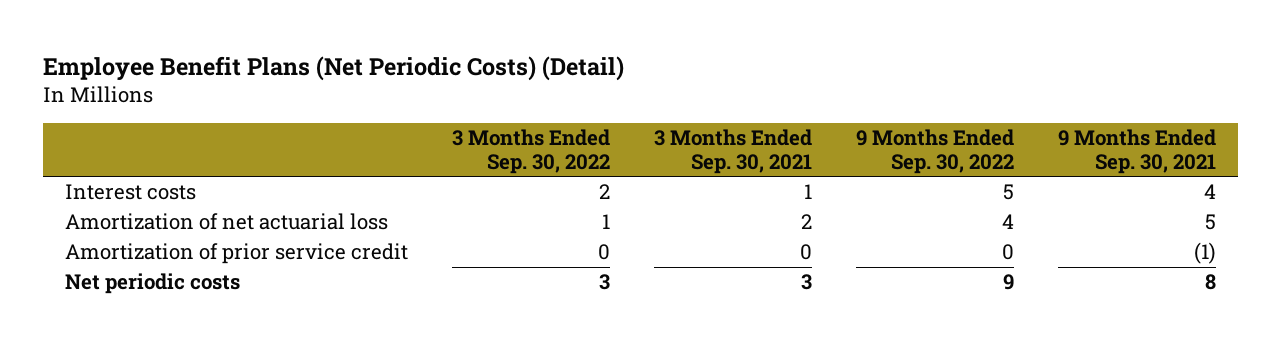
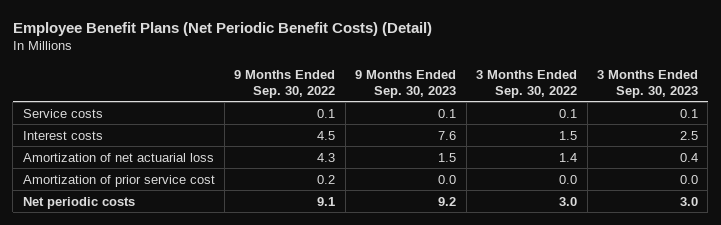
- Employee Benefit Plans (Net Periodic Costs) (Detail)
+ Employee Benefit Plans (Net Periodic Benefit Costs) (Detail)
- | 3 Months Ended Sep. 30, 2022 | 3 Months Ended Sep. 30, 2021 | 9 Months Ended Sep. 30, 2022 | 9 Months Ended Sep. 30, 2021
+ | 9 Months Ended Sep. 30, 2022 | 9 Months Ended Sep. 30, 2023 | 3 Months Ended Sep. 30, 2022 | 3 Months Ended Sep. 30, 2023
- Interest costs | 2 | 1 | 5 | 4
- Amortization of net actuarial loss | 1 | 2 | 4 | 5
- Amortization of prior service credit | 0 | 0 | 0 | (1)
- Net periodic costs | 3 | 3 | 9 | 8
+ Service costs | 0.1 | 0.1 | 0.1 | 0.1
+ Interest costs | 4.5 | 7.6 | 1.5 | 2.5
+ Amortization of net actuarial loss | 4.3 | 1.5 | 1.4 | 0.4
+ Amortization of prior service cost | 0.2 | 0.0 | 0.0 | 0.0
+ Net periodic costs | 9.1 | 9.2 | 3.0 | 3.0

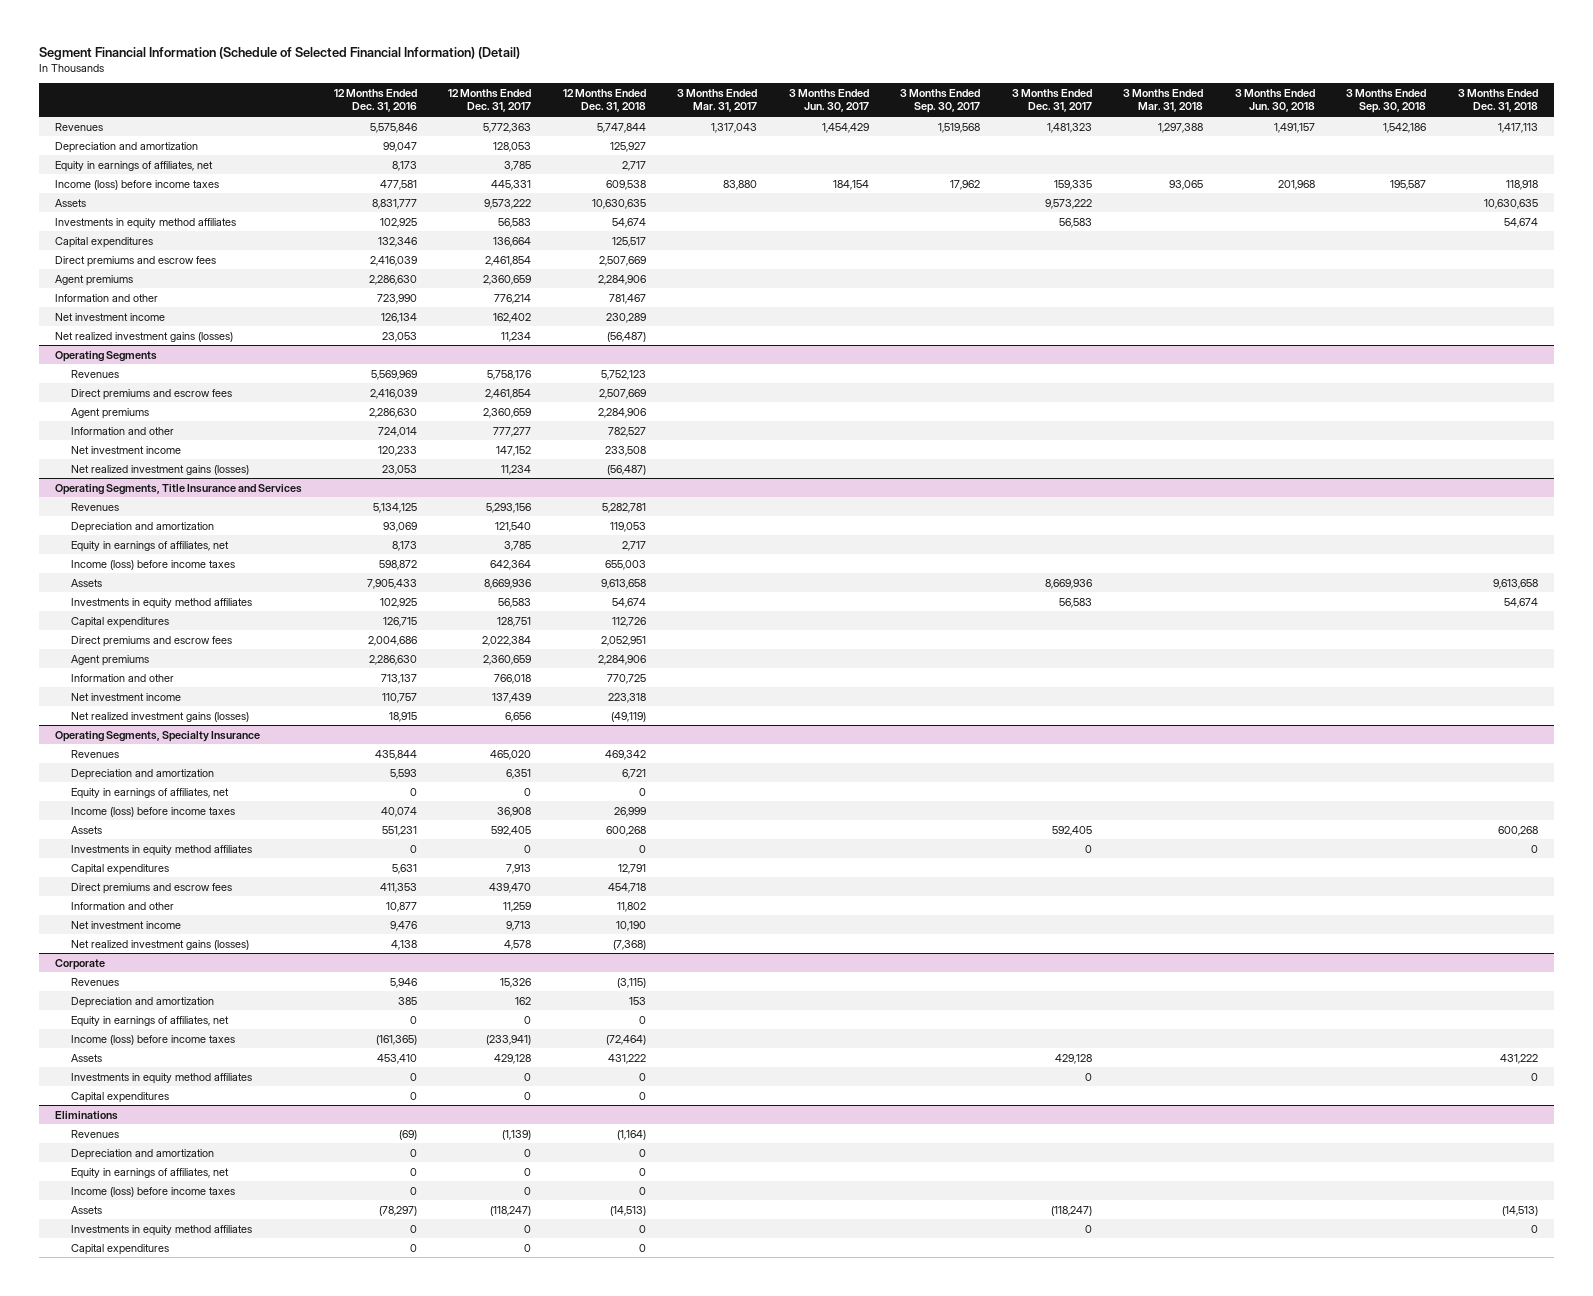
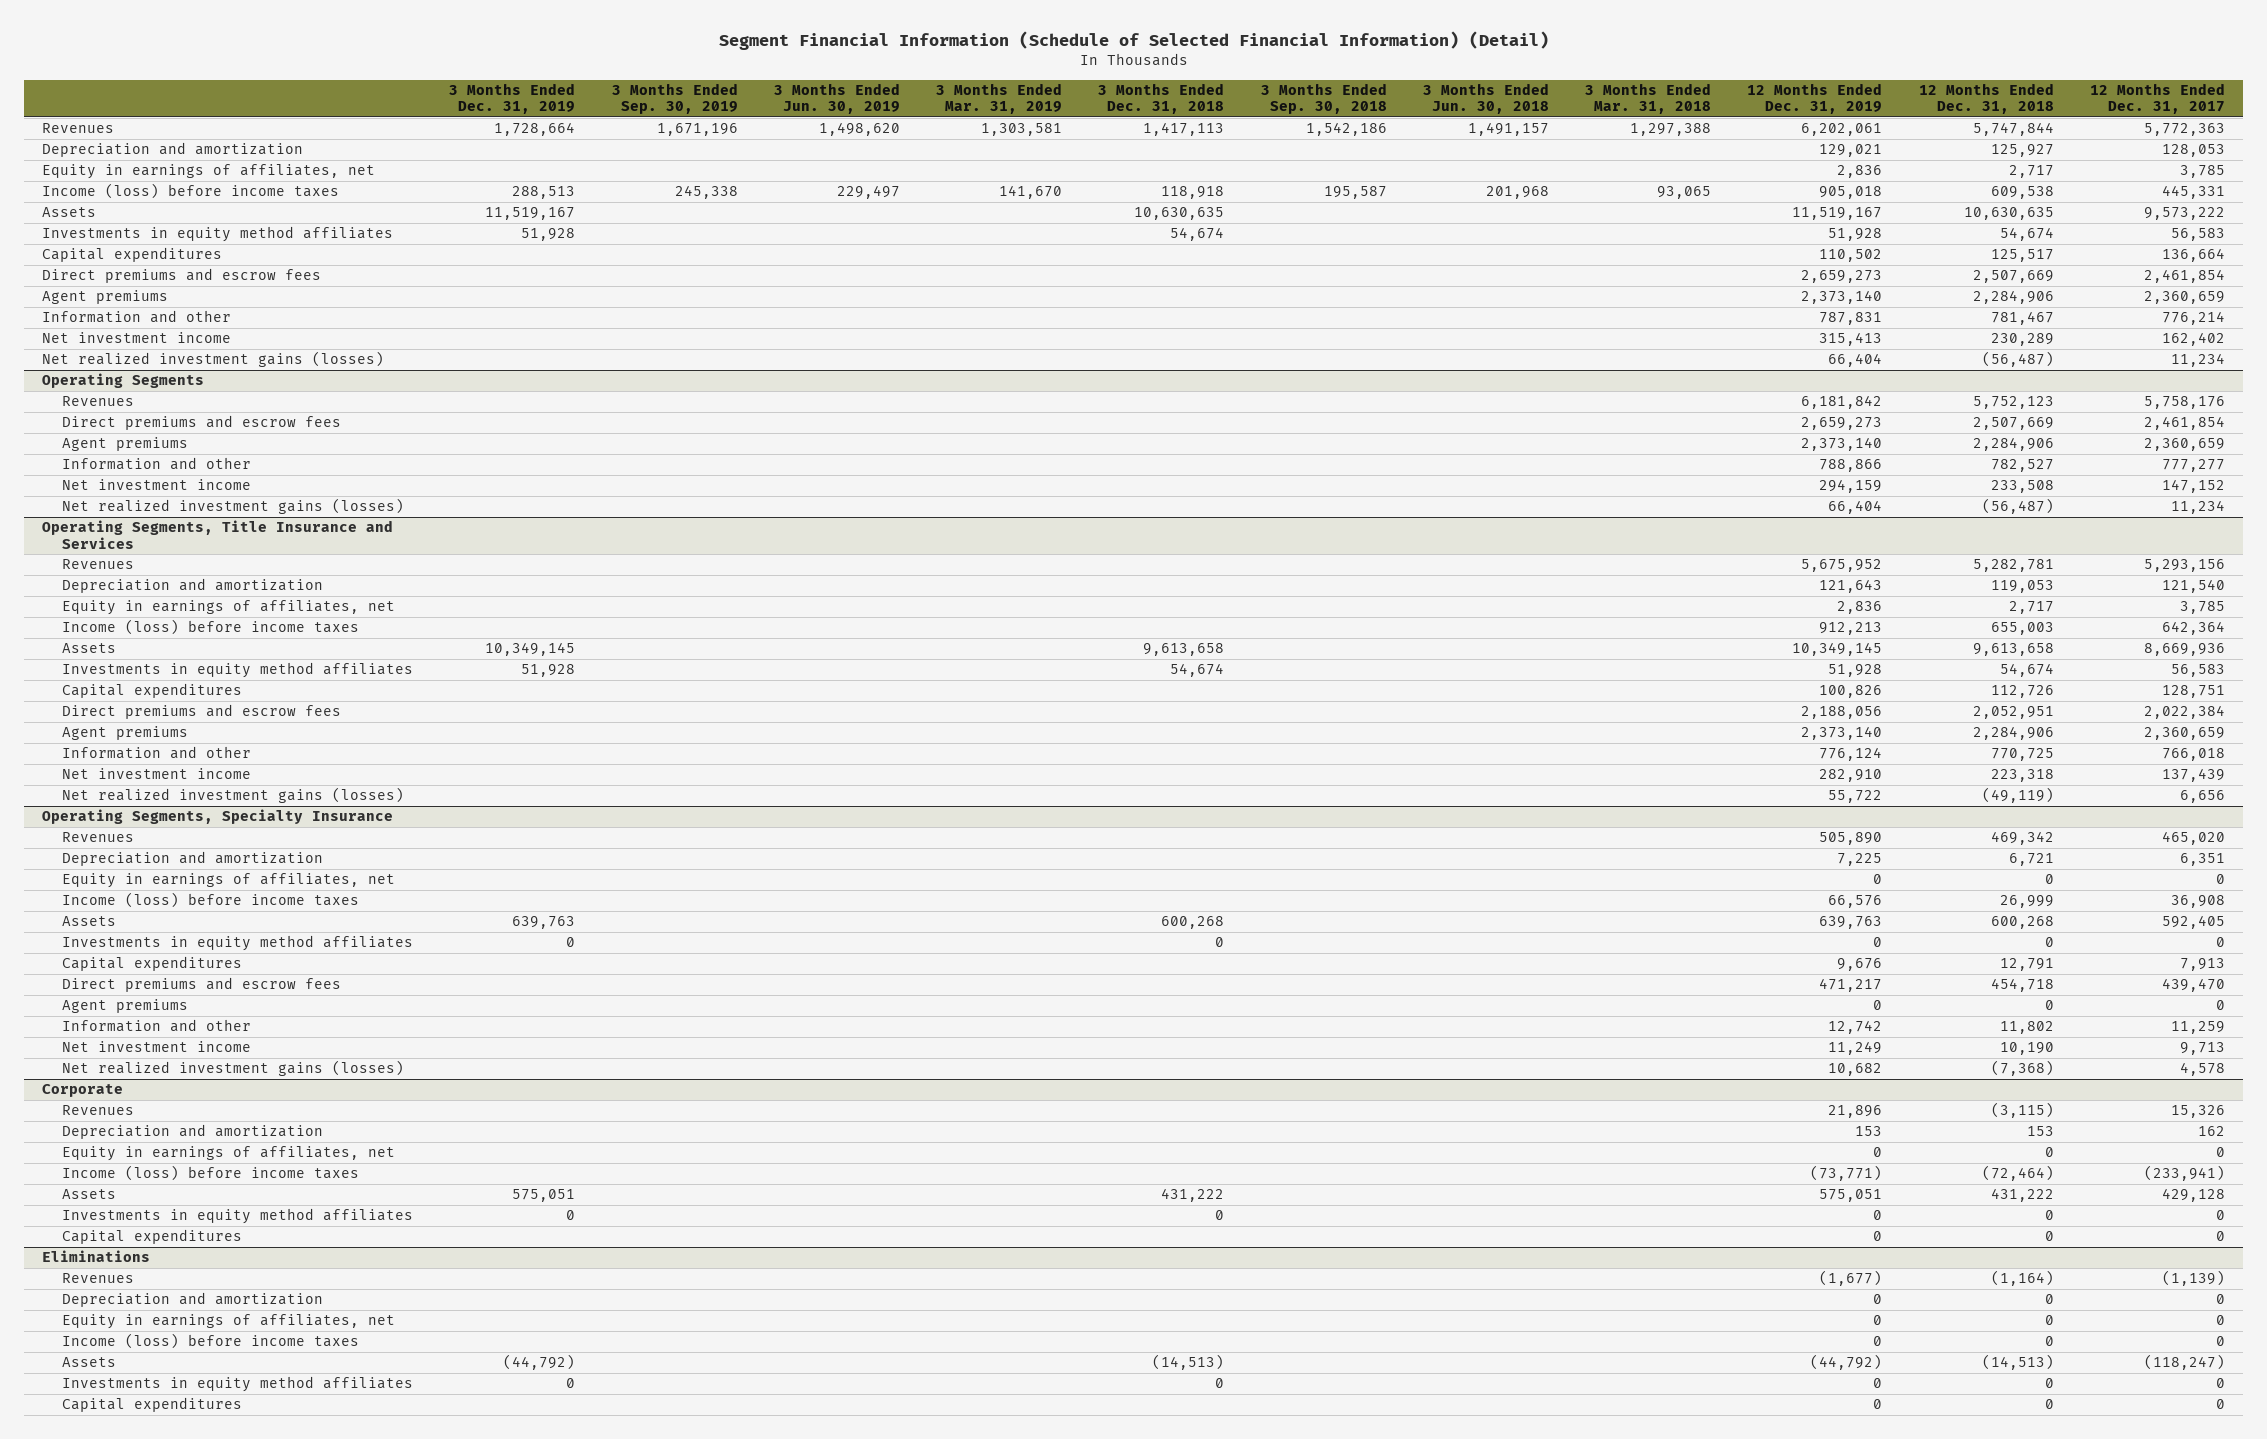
- | 12 Months Ended Dec. 31, 2016 | 12 Months Ended Dec. 31, 2017 | 12 Months Ended Dec. 31, 2018 | 3 Months Ended Mar. 31, 2017 | 3 Months Ended Jun. 30, 2017 | 3 Months Ended Sep. 30, 2017 | 3 Months Ended Dec. 31, 2017 | 3 Months Ended Mar. 31, 2018 | 3 Months Ended Jun. 30, 2018 | 3 Months Ended Sep. 30, 2018 | 3 Months Ended Dec. 31, 2018
+ | 3 Months Ended Dec. 31, 2019 | 3 Months Ended Sep. 30, 2019 | 3 Months Ended Jun. 30, 2019 | 3 Months Ended Mar. 31, 2019 | 3 Months Ended Dec. 31, 2018 | 3 Months Ended Sep. 30, 2018 | 3 Months Ended Jun. 30, 2018 | 3 Months Ended Mar. 31, 2018 | 12 Months Ended Dec. 31, 2019 | 12 Months Ended Dec. 31, 2018 | 12 Months Ended Dec. 31, 2017
@ Operating Segments, Specialty Insurance
+ Agent premiums | | | | | | | | | 0 | 0 | 0

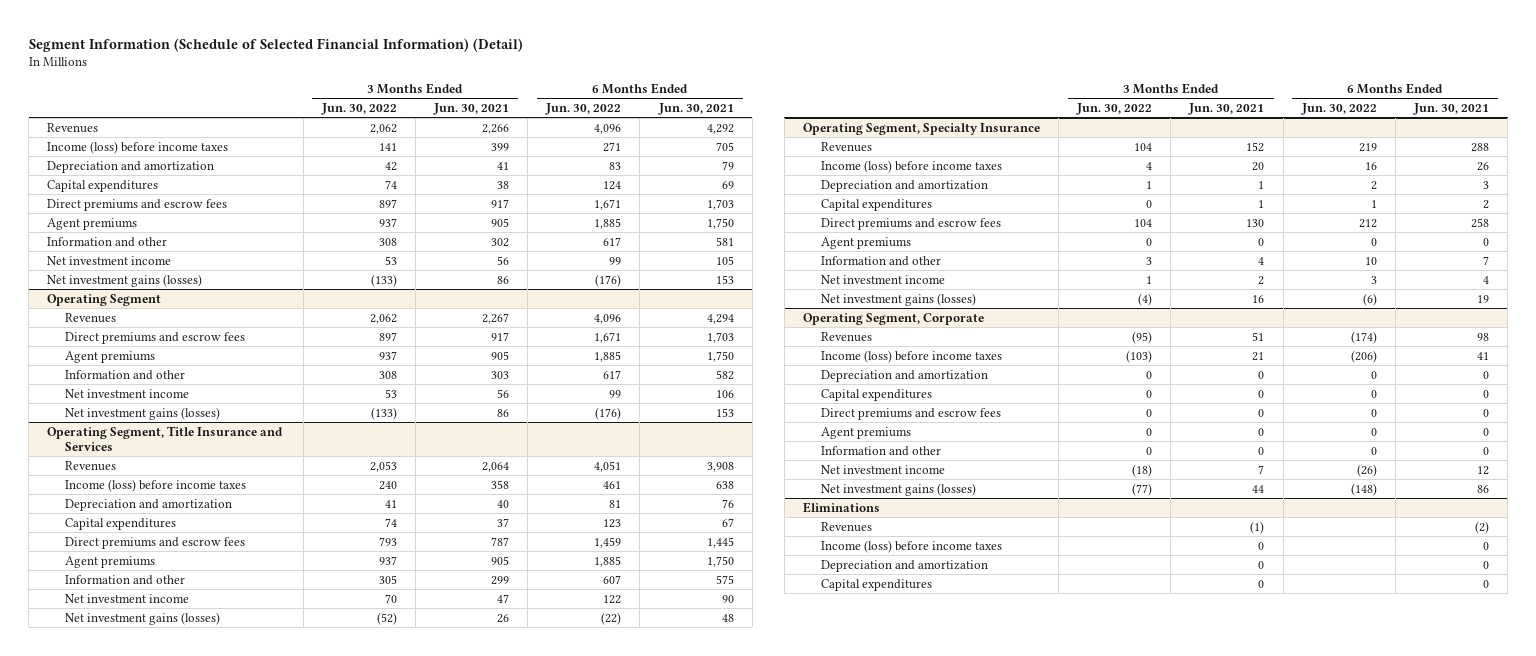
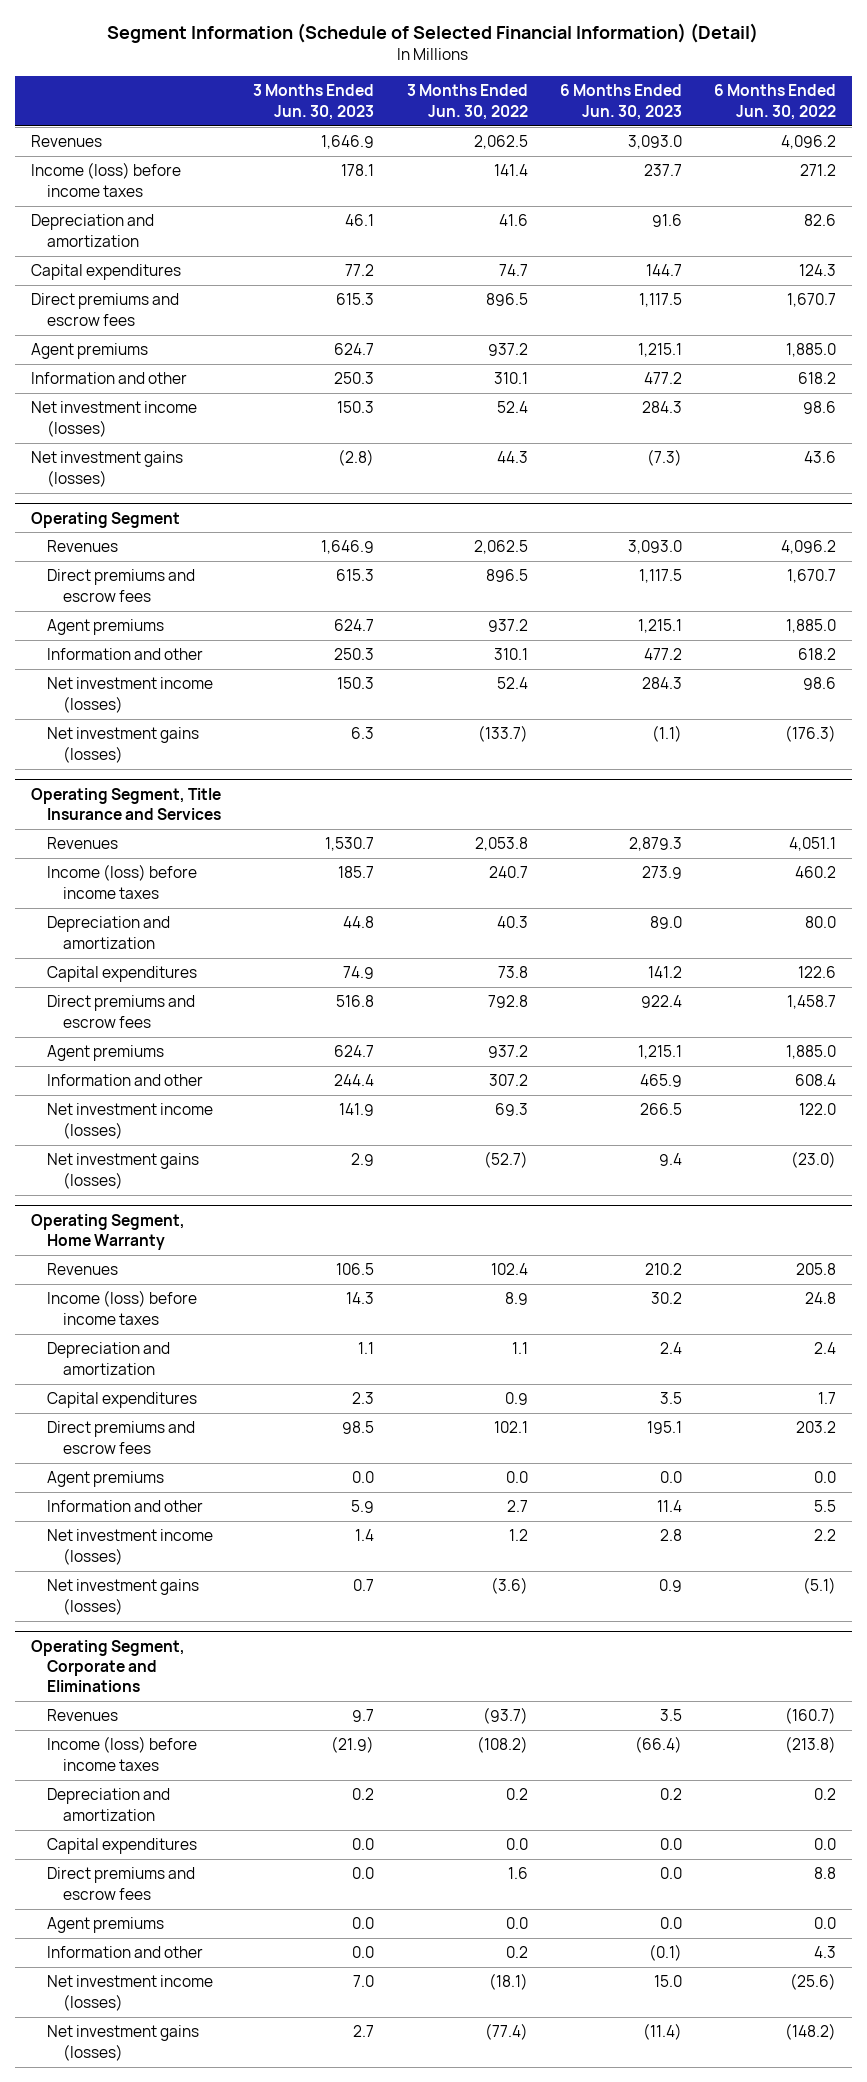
- | 3 Months Ended Jun. 30, 2022 | 3 Months Ended Jun. 30, 2021 | 6 Months Ended Jun. 30, 2022 | 6 Months Ended Jun. 30, 2021
+ | 3 Months Ended Jun. 30, 2023 | 3 Months Ended Jun. 30, 2022 | 6 Months Ended Jun. 30, 2023 | 6 Months Ended Jun. 30, 2022
- Revenues | 2,062 | 2,266 | 4,096 | 4,292
- Income (loss) before income taxes | 141 | 399 | 271 | 705
- Depreciation and amortization | 42 | 41 | 83 | 79
- Capital expenditures | 74 | 38 | 124 | 69
- Direct premiums and escrow fees | 897 | 917 | 1,671 | 1,703
- Agent premiums | 937 | 905 | 1,885 | 1,750
- Information and other | 308 | 302 | 617 | 581
- Net investment income | 53 | 56 | 99 | 105
- Net investment gains (losses) | (133) | 86 | (176) | 153
+ Revenues | 1,646.9 | 2,062.5 | 3,093.0 | 4,096.2
+ Income (loss) before income taxes | 178.1 | 141.4 | 237.7 | 271.2
+ Depreciation and amortization | 46.1 | 41.6 | 91.6 | 82.6
+ Capital expenditures | 77.2 | 74.7 | 144.7 | 124.3
+ Direct premiums and escrow fees | 615.3 | 896.5 | 1,117.5 | 1,670.7
+ Agent premiums | 624.7 | 937.2 | 1,215.1 | 1,885.0
+ Information and other | 250.3 | 310.1 | 477.2 | 618.2
+ Net investment income (losses) | 150.3 | 52.4 | 284.3 | 98.6
+ Net investment gains (losses) | (2.8) | 44.3 | (7.3) | 43.6
@ Operating Segment
- Revenues | 2,062 | 2,267 | 4,096 | 4,294
- Direct premiums and escrow fees | 897 | 917 | 1,671 | 1,703
- Agent premiums | 937 | 905 | 1,885 | 1,750
- Information and other | 308 | 303 | 617 | 582
- Net investment income | 53 | 56 | 99 | 106
- Net investment gains (losses) | (133) | 86 | (176) | 153
+ Revenues | 1,646.9 | 2,062.5 | 3,093.0 | 4,096.2
+ Direct premiums and escrow fees | 615.3 | 896.5 | 1,117.5 | 1,670.7
+ Agent premiums | 624.7 | 937.2 | 1,215.1 | 1,885.0
+ Information and other | 250.3 | 310.1 | 477.2 | 618.2
+ Net investment income (losses) | 150.3 | 52.4 | 284.3 | 98.6
+ Net investment gains (losses) | 6.3 | (133.7) | (1.1) | (176.3)
@ Operating Segment, Title Insurance and Services
- Revenues | 2,053 | 2,064 | 4,051 | 3,908
- Income (loss) before income taxes | 240 | 358 | 461 | 638
- Depreciation and amortization | 41 | 40 | 81 | 76
- Capital expenditures | 74 | 37 | 123 | 67
- Direct premiums and escrow fees | 793 | 787 | 1,459 | 1,445
- Agent premiums | 937 | 905 | 1,885 | 1,750
- Information and other | 305 | 299 | 607 | 575
- Net investment income | 70 | 47 | 122 | 90
- Net investment gains (losses) | (52) | 26 | (22) | 48
- Operating Segment, Specialty Insurance
- Revenues | 104 | 152 | 219 | 288
- Income (loss) before income taxes | 4 | 20 | 16 | 26
- Depreciation and amortization | 1 | 1 | 2 | 3
- Capital expenditures | 0 | 1 | 1 | 2
- Direct premiums and escrow fees | 104 | 130 | 212 | 258
- Agent premiums | 0 | 0 | 0 | 0
- Information and other | 3 | 4 | 10 | 7
- Net investment income | 1 | 2 | 3 | 4
- Net investment gains (losses) | (4) | 16 | (6) | 19
- Operating Segment, Corporate
- Revenues | (95) | 51 | (174) | 98
- Income (loss) before income taxes | (103) | 21 | (206) | 41
- Depreciation and amortization | 0 | 0 | 0 | 0
- Capital expenditures | 0 | 0 | 0 | 0
- Direct premiums and escrow fees | 0 | 0 | 0 | 0
- Agent premiums | 0 | 0 | 0 | 0
- Information and other | 0 | 0 | 0 | 0
- Net investment income | (18) | 7 | (26) | 12
- Net investment gains (losses) | (77) | 44 | (148) | 86
- Eliminations
- Revenues | | (1) | | (2)
- Income (loss) before income taxes | | 0 | | 0
- Depreciation and amortization | | 0 | | 0
- Capital expenditures | | 0 | | 0
@ Operating Segment, Title Insurance and Services
+ Revenues | 1,530.7 | 2,053.8 | 2,879.3 | 4,051.1
+ Income (loss) before income taxes | 185.7 | 240.7 | 273.9 | 460.2
+ Depreciation and amortization | 44.8 | 40.3 | 89.0 | 80.0
+ Capital expenditures | 74.9 | 73.8 | 141.2 | 122.6
+ Direct premiums and escrow fees | 516.8 | 792.8 | 922.4 | 1,458.7
+ Agent premiums | 624.7 | 937.2 | 1,215.1 | 1,885.0
+ Information and other | 244.4 | 307.2 | 465.9 | 608.4
+ Net investment income (losses) | 141.9 | 69.3 | 266.5 | 122.0
+ Net investment gains (losses) | 2.9 | (52.7) | 9.4 | (23.0)
+ Operating Segment, Home Warranty
+ Revenues | 106.5 | 102.4 | 210.2 | 205.8
+ Income (loss) before income taxes | 14.3 | 8.9 | 30.2 | 24.8
+ Depreciation and amortization | 1.1 | 1.1 | 2.4 | 2.4
+ Capital expenditures | 2.3 | 0.9 | 3.5 | 1.7
+ Direct premiums and escrow fees | 98.5 | 102.1 | 195.1 | 203.2
+ Agent premiums | 0.0 | 0.0 | 0.0 | 0.0
+ Information and other | 5.9 | 2.7 | 11.4 | 5.5
+ Net investment income (losses) | 1.4 | 1.2 | 2.8 | 2.2
+ Net investment gains (losses) | 0.7 | (3.6) | 0.9 | (5.1)
+ Operating Segment, Corporate and Eliminations
+ Revenues | 9.7 | (93.7) | 3.5 | (160.7)
+ Income (loss) before income taxes | (21.9) | (108.2) | (66.4) | (213.8)
+ Depreciation and amortization | 0.2 | 0.2 | 0.2 | 0.2
+ Capital expenditures | 0.0 | 0.0 | 0.0 | 0.0
+ Direct premiums and escrow fees | 0.0 | 1.6 | 0.0 | 8.8
+ Agent premiums | 0.0 | 0.0 | 0.0 | 0.0
+ Information and other | 0.0 | 0.2 | (0.1) | 4.3
+ Net investment income (losses) | 7.0 | (18.1) | 15.0 | (25.6)
+ Net investment gains (losses) | 2.7 | (77.4) | (11.4) | (148.2)

